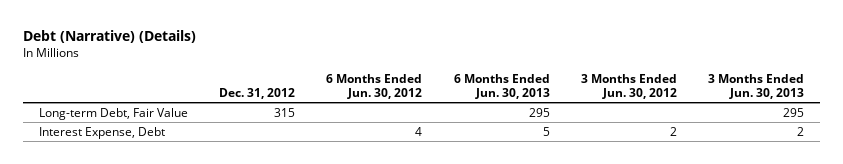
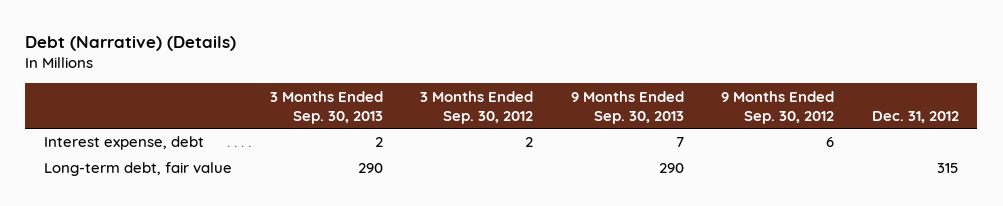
- | Dec. 31, 2012 | 6 Months Ended Jun. 30, 2012 | 6 Months Ended Jun. 30, 2013 | 3 Months Ended Jun. 30, 2012 | 3 Months Ended Jun. 30, 2013
+ | 3 Months Ended Sep. 30, 2013 | 3 Months Ended Sep. 30, 2012 | 9 Months Ended Sep. 30, 2013 | 9 Months Ended Sep. 30, 2012 | Dec. 31, 2012
- Long-term Debt, Fair Value | 315 | | 295 | | 295
- Interest Expense, Debt | | 4 | 5 | 2 | 2
+ Interest expense, debt | 2 | 2 | 7 | 6 |
+ Long-term debt, fair value | 290 | | 290 | | 315

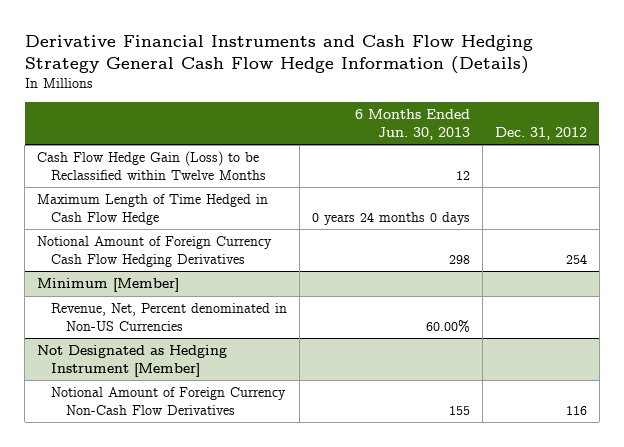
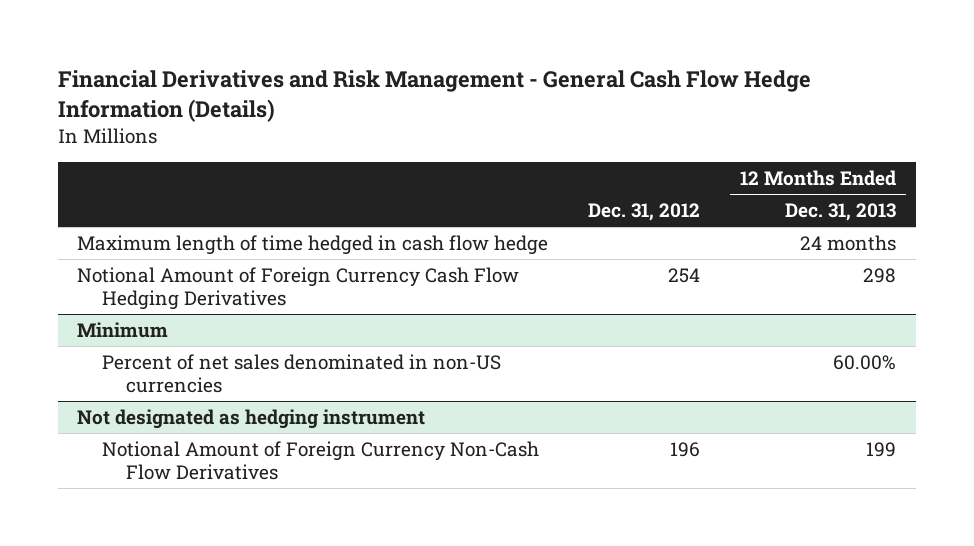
- Derivative Financial Instruments and Cash Flow Hedging Strategy General Cash Flow Hedge Information (Details)
+ Financial Derivatives and Risk Management - General Cash Flow Hedge Information (Details)
- | 6 Months Ended Jun. 30, 2013 | Dec. 31, 2012
+ | Dec. 31, 2012 | 12 Months Ended Dec. 31, 2013
- Cash Flow Hedge Gain (Loss) to be Reclassified within Twelve Months | 12 |
- Maximum Length of Time Hedged in Cash Flow Hedge | 0 years 24 months 0 days |
+ Maximum length of time hedged in cash flow hedge | | 24 months
- Minimum [Member]
- Revenue, Net, Percent denominated in Non-US Currencies | 60.00% |
- Not Designated as Hedging Instrument [Member]
- Notional Amount of Foreign Currency Non-Cash Flow Derivatives | 155 | 116
+ Minimum
+ Percent of net sales denominated in non-US currencies | | 60.00%
+ Not designated as hedging instrument
+ Notional Amount of Foreign Currency Non-Cash Flow Derivatives | 196 | 199

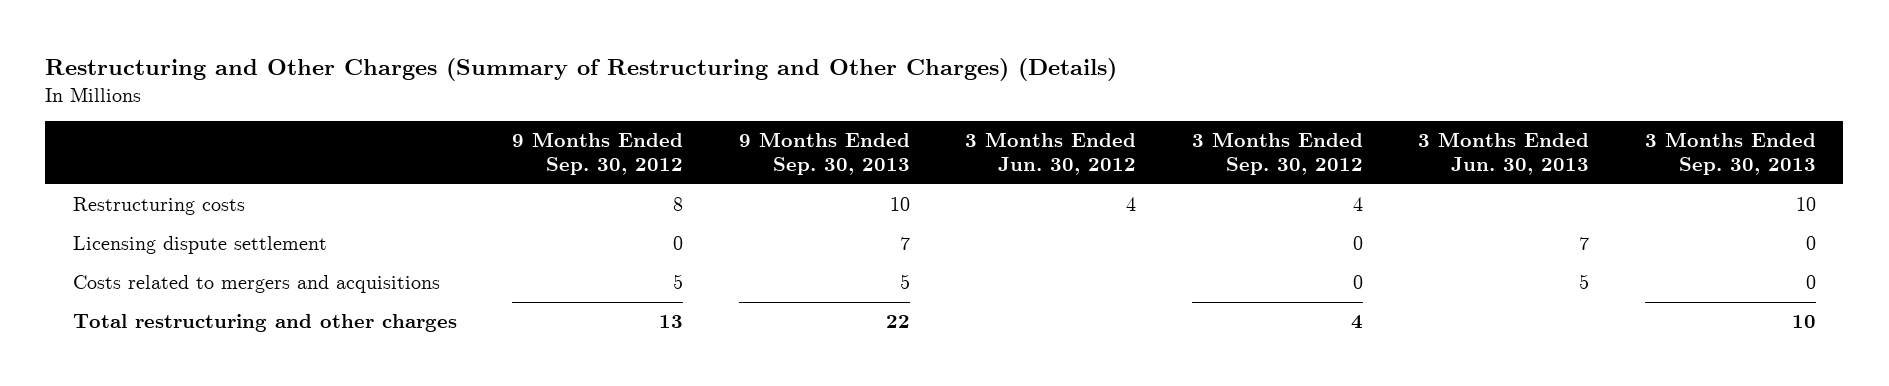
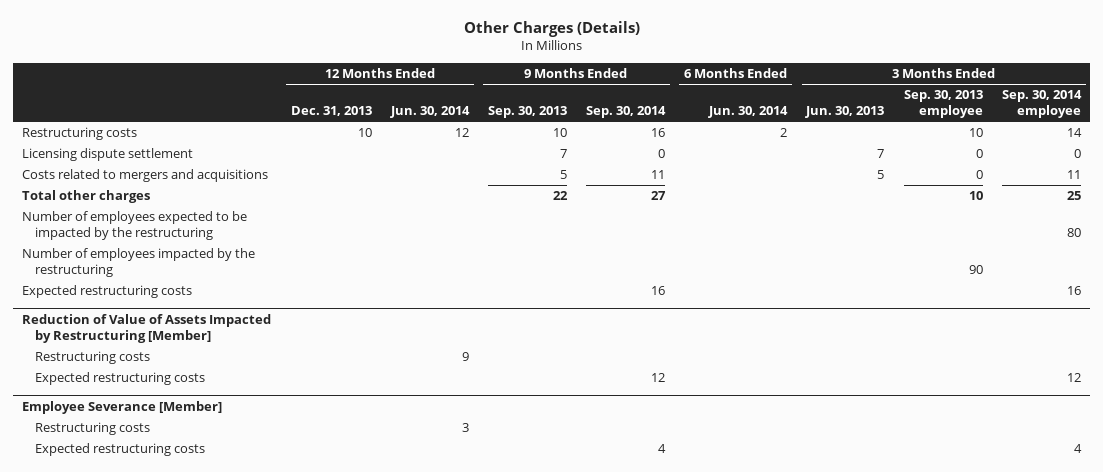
- Restructuring and Other Charges (Summary of Restructuring and Other Charges) (Details)
+ Other Charges (Details)
- | 9 Months Ended Sep. 30, 2012 | 9 Months Ended Sep. 30, 2013 | 3 Months Ended Jun. 30, 2012 | 3 Months Ended Sep. 30, 2012 | 3 Months Ended Jun. 30, 2013 | 3 Months Ended Sep. 30, 2013
+ | 12 Months Ended Dec. 31, 2013 | 12 Months Ended Jun. 30, 2014 | 9 Months Ended Sep. 30, 2013 | 9 Months Ended Sep. 30, 2014 | 6 Months Ended Jun. 30, 2014 | 3 Months Ended Jun. 30, 2013 | 3 Months Ended Sep. 30, 2013 employee | 3 Months Ended Sep. 30, 2014 employee
- Total restructuring and other charges | 13 | 22 | | 4 | | 10
+ Total other charges | | | 22 | 27 | | | 10 | 25
+ Number of employees expected to be impacted by the restructuring | | | | | | | | 80
+ Number of employees impacted by the restructuring | | | | | | | 90 |
+ Expected restructuring costs | | | | 16 | | | | 16
+ Reduction of Value of Assets Impacted by Restructuring [Member]
+ Restructuring costs | | 9 | | | | | |
+ Expected restructuring costs | | | | 12 | | | | 12
+ Employee Severance [Member]
+ Restructuring costs | | 3 | | | | | |
+ Expected restructuring costs | | | | 4 | | | | 4

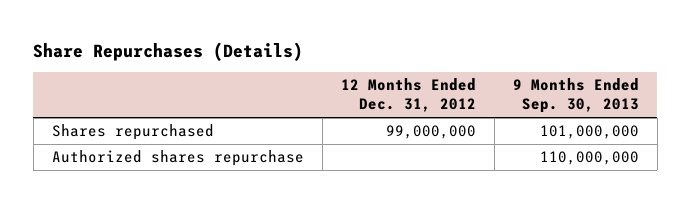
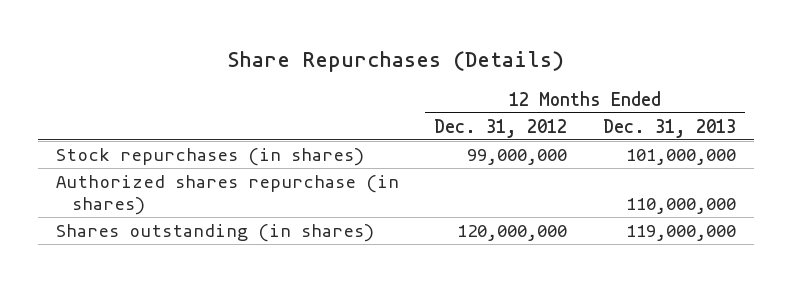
- | 12 Months Ended Dec. 31, 2012 | 9 Months Ended Sep. 30, 2013
+ | 12 Months Ended Dec. 31, 2012 | 12 Months Ended Dec. 31, 2013
- Shares repurchased | 99,000,000 | 101,000,000
- Authorized shares repurchase | | 110,000,000
+ Stock repurchases (in shares) | 99,000,000 | 101,000,000
+ Authorized shares repurchase (in shares) | | 110,000,000
+ Shares outstanding (in shares) | 120,000,000 | 119,000,000

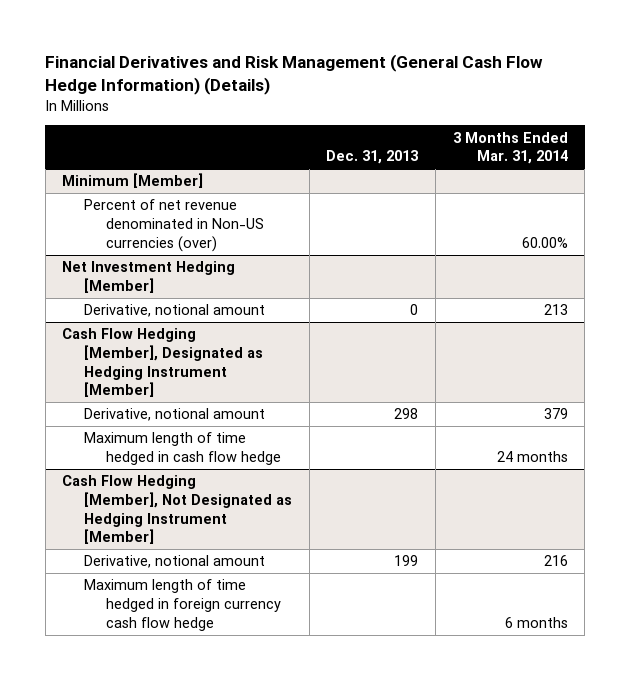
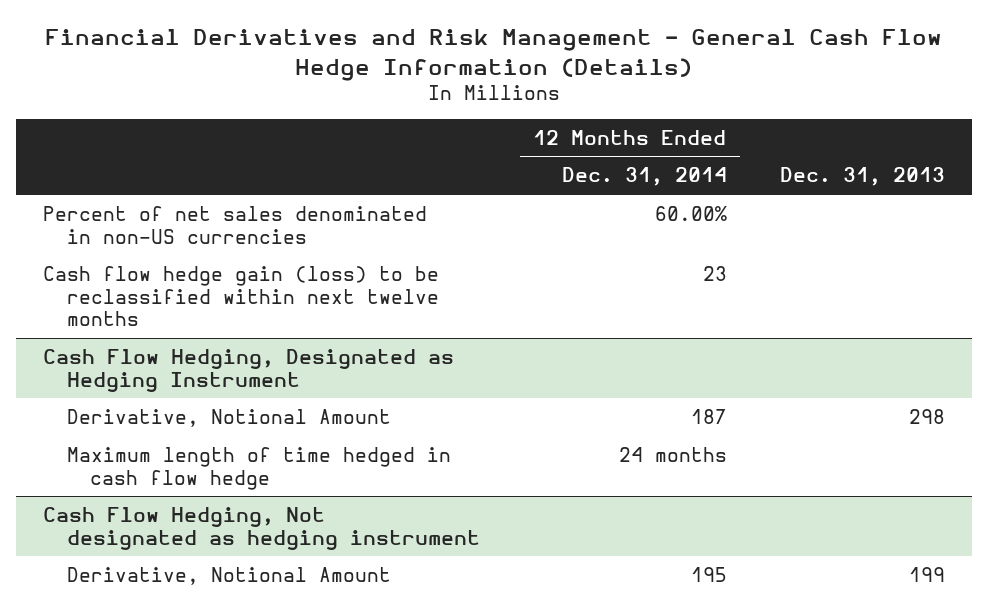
- Financial Derivatives and Risk Management (General Cash Flow Hedge Information) (Details)
+ Financial Derivatives and Risk Management - General Cash Flow Hedge Information (Details)
- | Dec. 31, 2013 | 3 Months Ended Mar. 31, 2014
+ | 12 Months Ended Dec. 31, 2014 | Dec. 31, 2013
- Minimum [Member]
- Percent of net revenue denominated in Non-US currencies (over) | | 60.00%
- Net Investment Hedging [Member]
- Derivative, notional amount | 0 | 213
- Cash Flow Hedging [Member], Designated as Hedging Instrument [Member]
- Derivative, notional amount | 298 | 379
+ Percent of net sales denominated in non-US currencies | 60.00% |
+ Cash flow hedge gain (loss) to be reclassified within next twelve months | 23 |
+ Cash Flow Hedging, Designated as Hedging Instrument
+ Derivative, Notional Amount | 187 | 298
- Cash Flow Hedging [Member], Not Designated as Hedging Instrument [Member]
- Derivative, notional amount | 199 | 216
- Maximum length of time hedged in foreign currency cash flow hedge | | 6 months
+ Cash Flow Hedging, Not designated as hedging instrument
+ Derivative, Notional Amount | 195 | 199

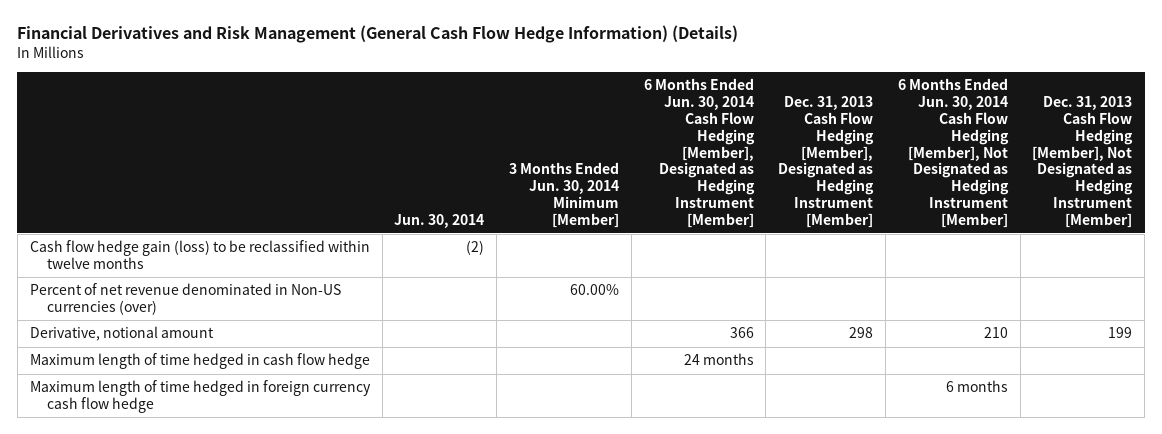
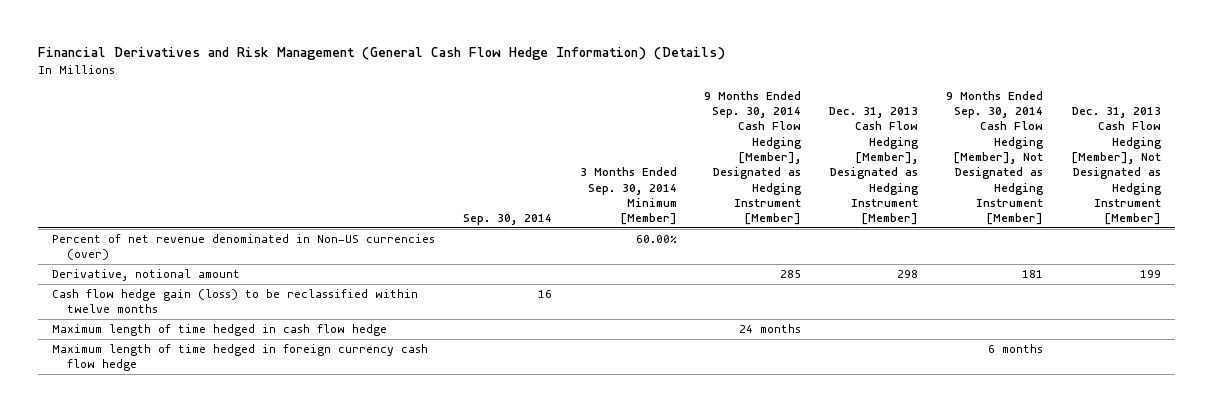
- | Jun. 30, 2014 | 3 Months Ended Jun. 30, 2014 Minimum [Member] | 6 Months Ended Jun. 30, 2014 Cash Flow Hedging [Member], Designated as Hedging Instrument [Member] | Dec. 31, 2013 Cash Flow Hedging [Member], Designated as Hedging Instrument [Member] | 6 Months Ended Jun. 30, 2014 Cash Flow Hedging [Member], Not Designated as Hedging Instrument [Member] | Dec. 31, 2013 Cash Flow Hedging [Member], Not Designated as Hedging Instrument [Member]
+ | Sep. 30, 2014 | 3 Months Ended Sep. 30, 2014 Minimum [Member] | 9 Months Ended Sep. 30, 2014 Cash Flow Hedging [Member], Designated as Hedging Instrument [Member] | Dec. 31, 2013 Cash Flow Hedging [Member], Designated as Hedging Instrument [Member] | 9 Months Ended Sep. 30, 2014 Cash Flow Hedging [Member], Not Designated as Hedging Instrument [Member] | Dec. 31, 2013 Cash Flow Hedging [Member], Not Designated as Hedging Instrument [Member]
moved down: Cash flow hedge gain (loss) to be reclassified within twelve months | 16 | | | | |

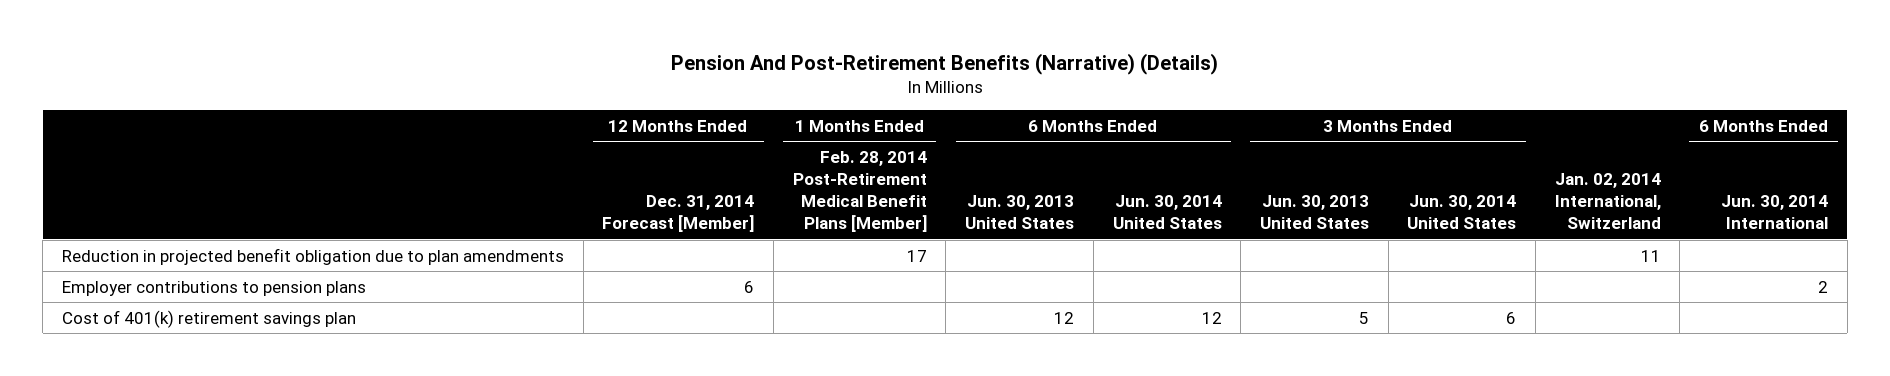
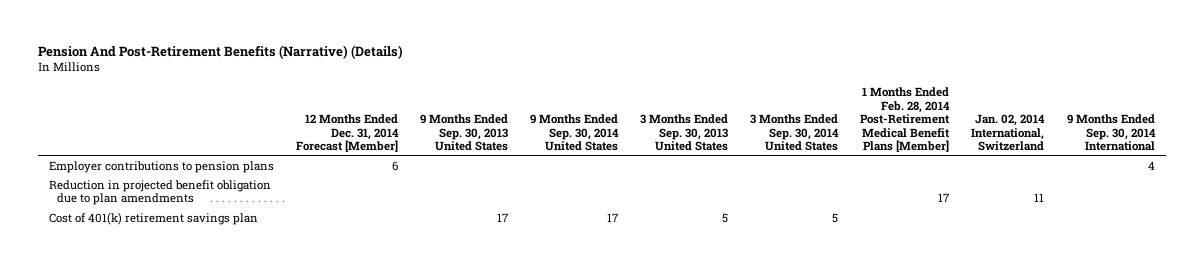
- | 12 Months Ended Dec. 31, 2014 Forecast [Member] | 1 Months Ended Feb. 28, 2014 Post-Retirement Medical Benefit Plans [Member] | 6 Months Ended Jun. 30, 2013 United States | 6 Months Ended Jun. 30, 2014 United States | 3 Months Ended Jun. 30, 2013 United States | 3 Months Ended Jun. 30, 2014 United States | Jan. 02, 2014 International, Switzerland | 6 Months Ended Jun. 30, 2014 International
+ | 12 Months Ended Dec. 31, 2014 Forecast [Member] | 9 Months Ended Sep. 30, 2013 United States | 9 Months Ended Sep. 30, 2014 United States | 3 Months Ended Sep. 30, 2013 United States | 3 Months Ended Sep. 30, 2014 United States | 1 Months Ended Feb. 28, 2014 Post-Retirement Medical Benefit Plans [Member] | Jan. 02, 2014 International, Switzerland | 9 Months Ended Sep. 30, 2014 International
moved down: Reduction in projected benefit obligation due to plan amendments | | | | | | 17 | 11 |

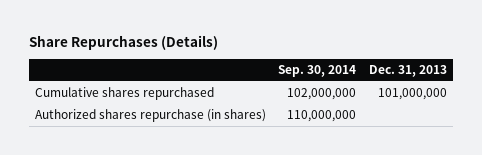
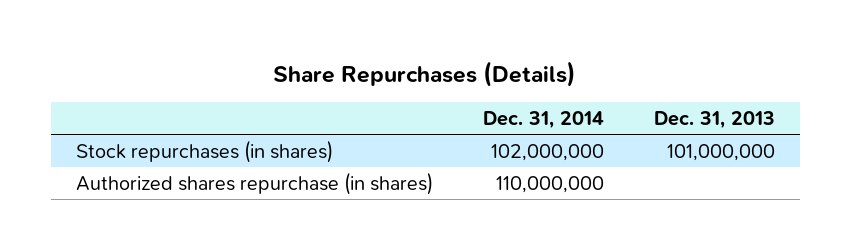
- | Sep. 30, 2014 | Dec. 31, 2013
+ | Dec. 31, 2014 | Dec. 31, 2013
- Cumulative shares repurchased | 102,000,000 | 101,000,000
+ Stock repurchases (in shares) | 102,000,000 | 101,000,000

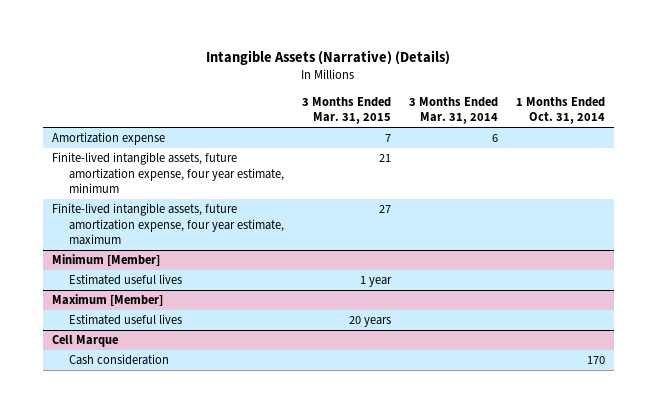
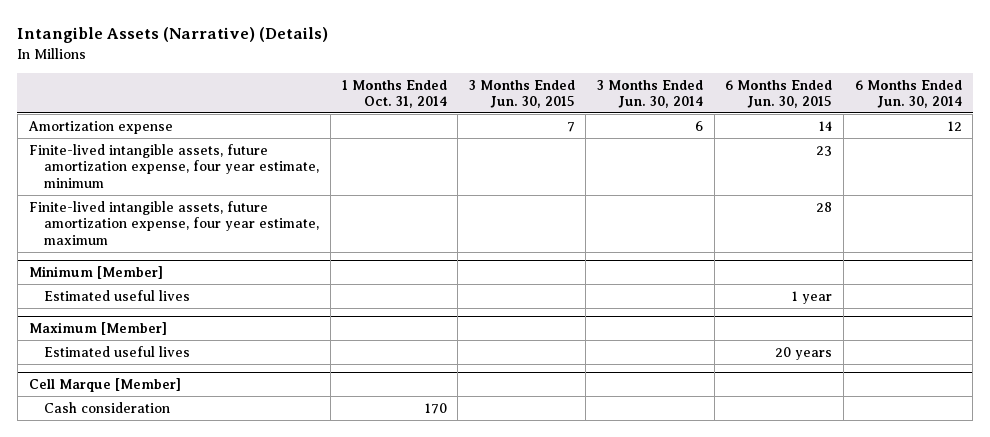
- | 3 Months Ended Mar. 31, 2015 | 3 Months Ended Mar. 31, 2014 | 1 Months Ended Oct. 31, 2014
+ | 1 Months Ended Oct. 31, 2014 | 3 Months Ended Jun. 30, 2015 | 3 Months Ended Jun. 30, 2014 | 6 Months Ended Jun. 30, 2015 | 6 Months Ended Jun. 30, 2014
- Cell Marque
+ Cell Marque [Member]

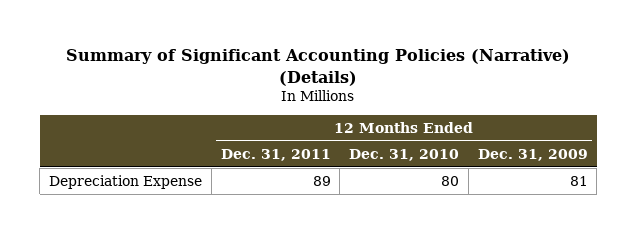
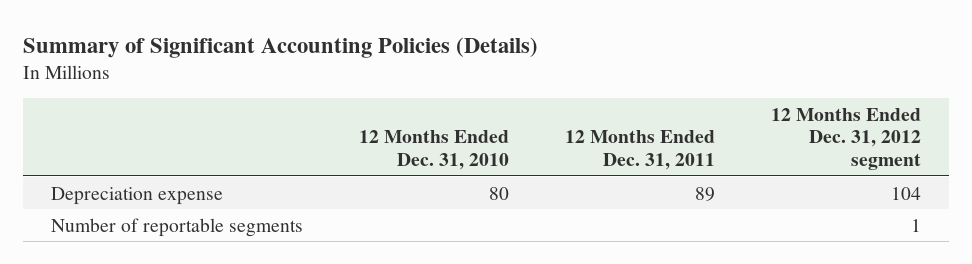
- Summary of Significant Accounting Policies (Narrative) (Details)
+ Summary of Significant Accounting Policies (Details)
- | 12 Months Ended Dec. 31, 2011 | 12 Months Ended Dec. 31, 2010 | 12 Months Ended Dec. 31, 2009
+ | 12 Months Ended Dec. 31, 2010 | 12 Months Ended Dec. 31, 2011 | 12 Months Ended Dec. 31, 2012 segment
- Depreciation Expense | 89 | 80 | 81
+ Depreciation expense | 80 | 89 | 104
+ Number of reportable segments | | | 1

